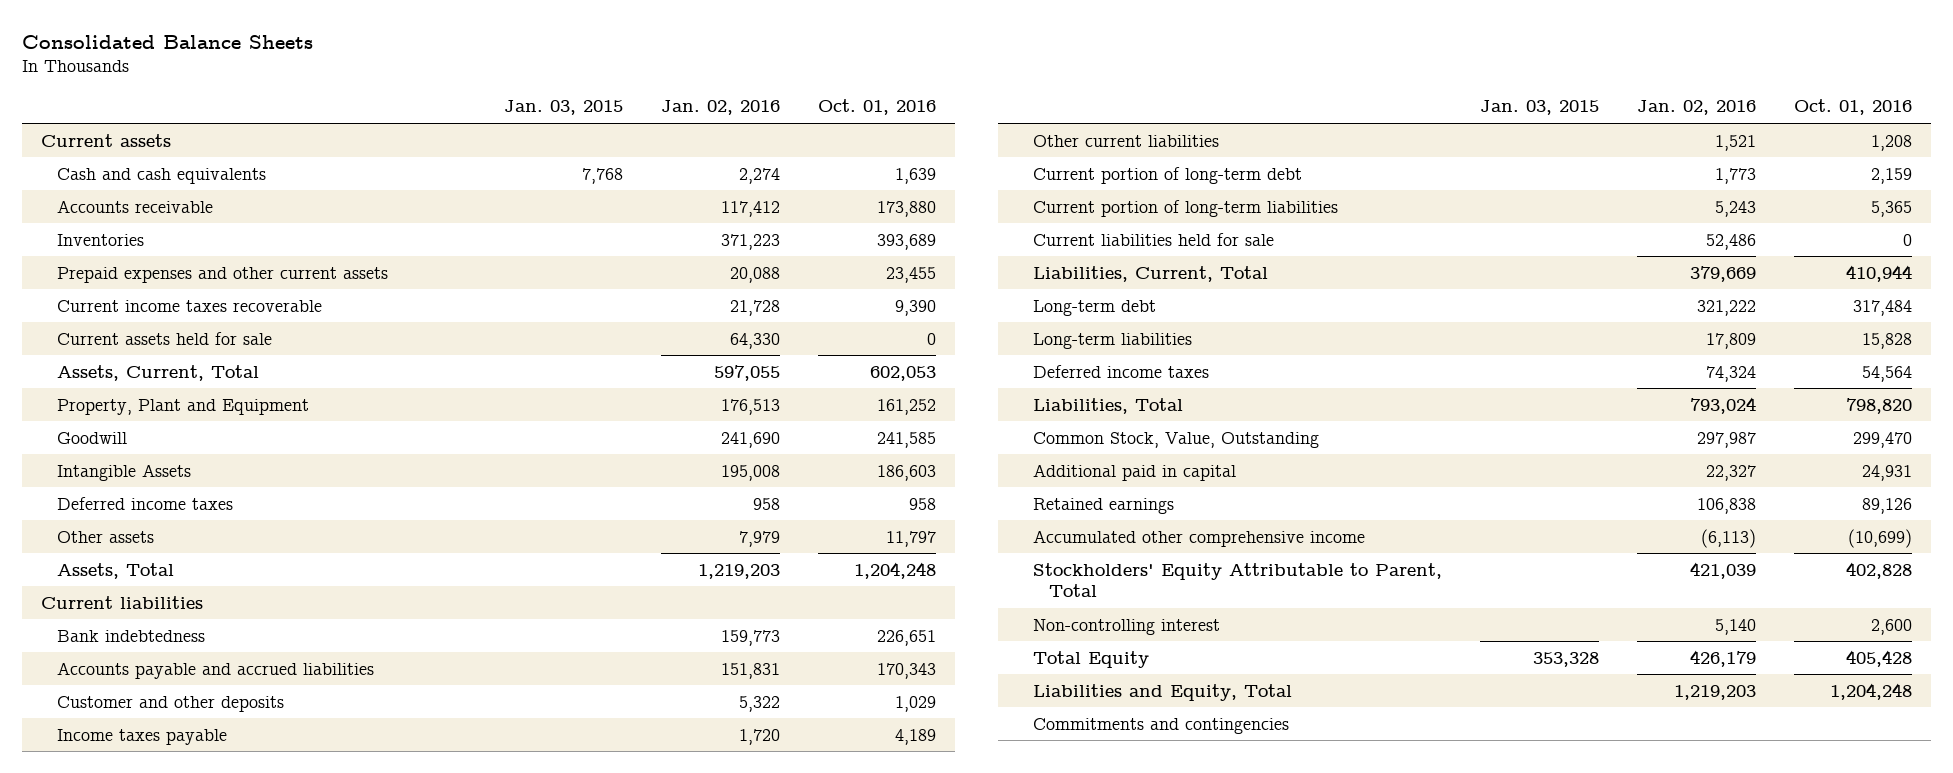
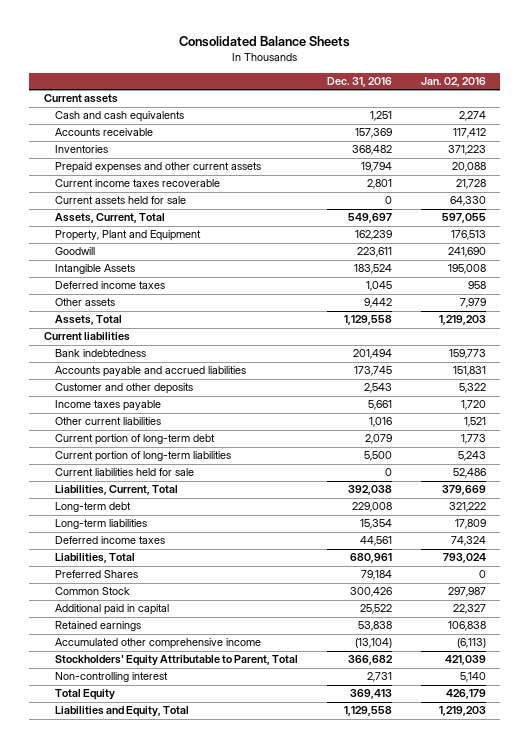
- | Jan. 03, 2015 | Jan. 02, 2016 | Oct. 01, 2016
+ | Dec. 31, 2016 | Jan. 02, 2016
- Common Stock, Value, Outstanding | | 297,987 | 299,470
+ Preferred Shares | 79,184 | 0
+ Common Stock | 300,426 | 297,987
- Commitments and contingencies

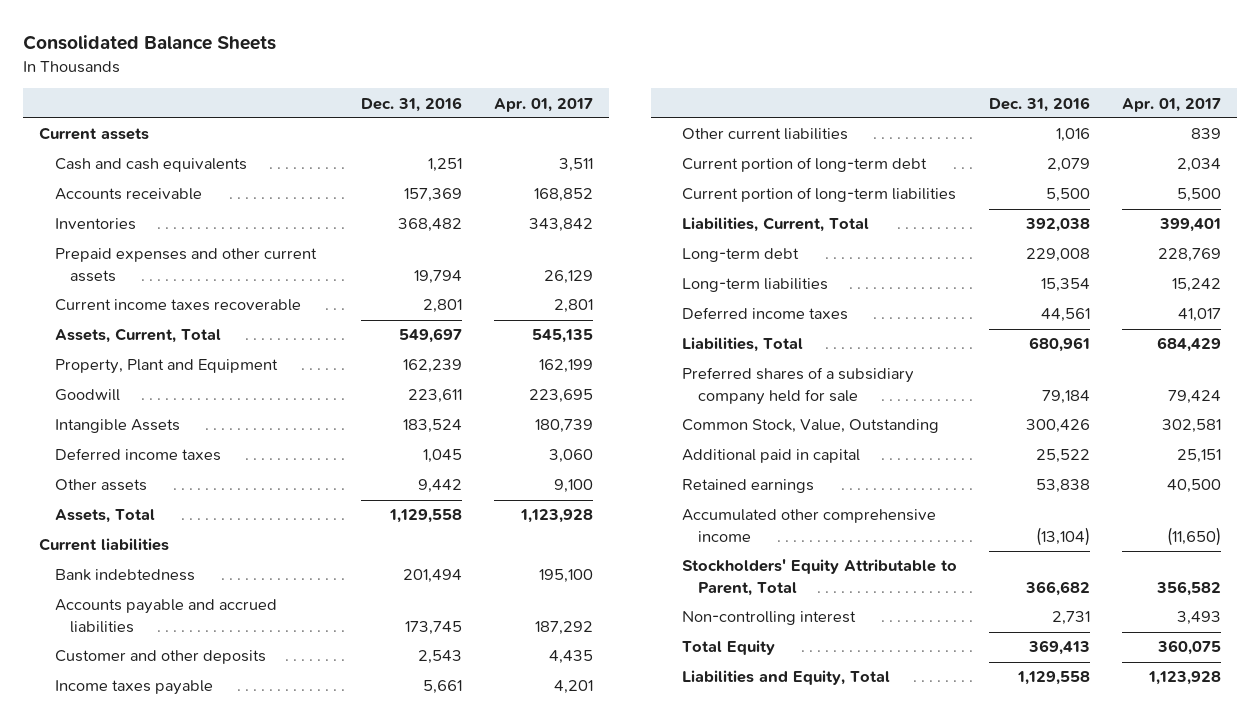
- | Dec. 31, 2016 | Jan. 02, 2016
+ | Dec. 31, 2016 | Apr. 01, 2017
- Current assets held for sale | 0 | 64,330
- Current liabilities held for sale | 0 | 52,486
- Preferred Shares | 79,184 | 0
- Common Stock | 300,426 | 297,987
+ Preferred shares of a subsidiary company held for sale | 79,184 | 79,424
+ Common Stock, Value, Outstanding | 300,426 | 302,581

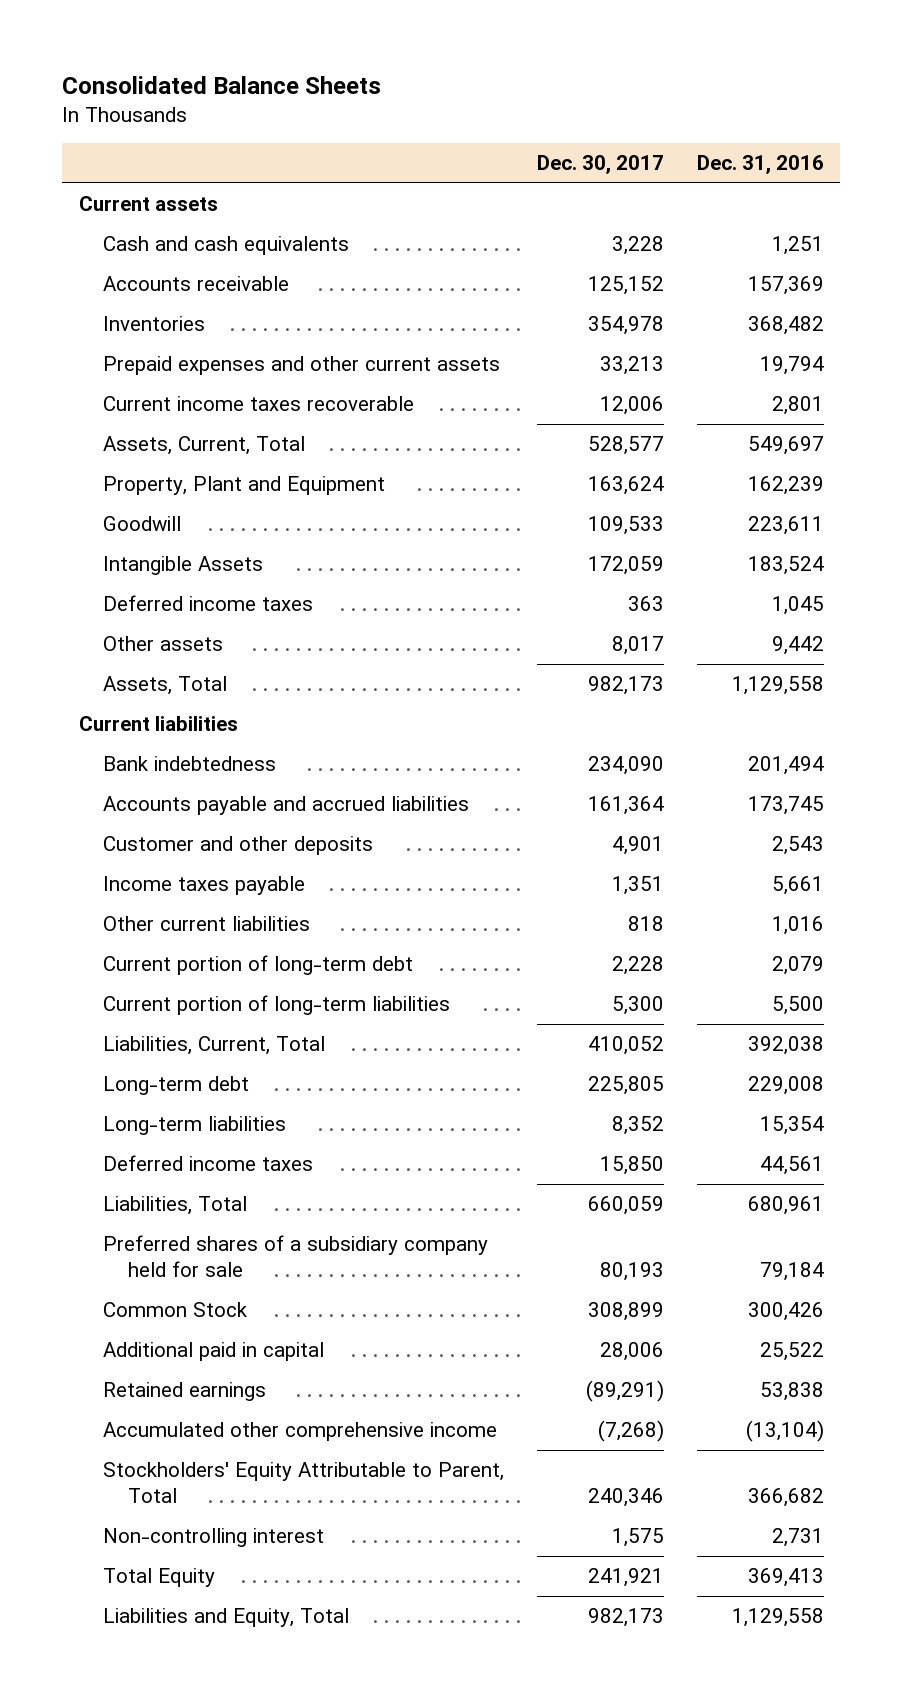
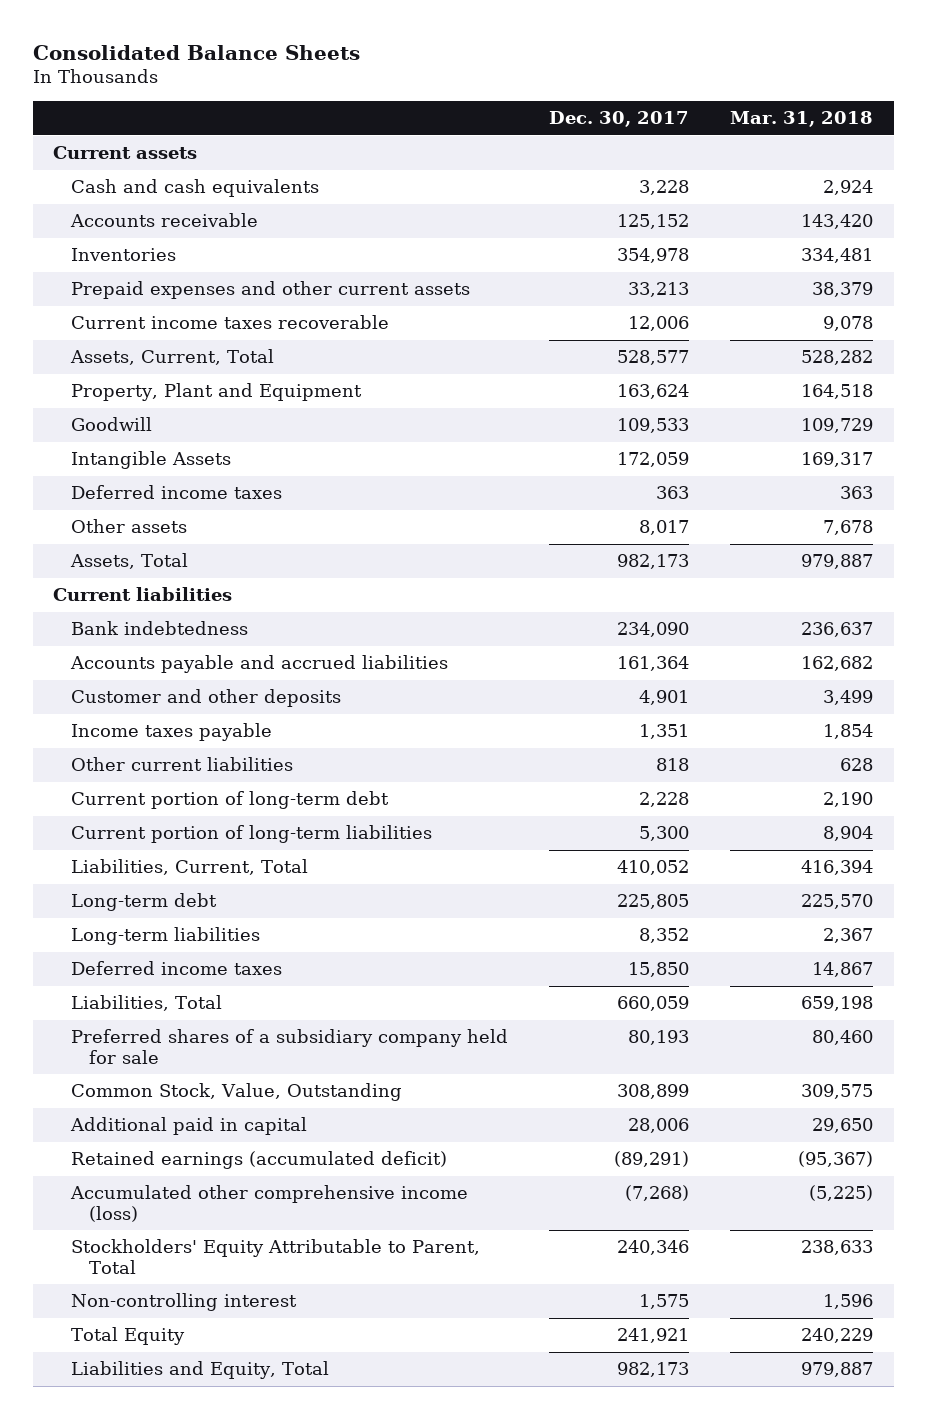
- | Dec. 30, 2017 | Dec. 31, 2016
+ | Dec. 30, 2017 | Mar. 31, 2018
- Common Stock | 308,899 | 300,426
+ Common Stock, Value, Outstanding | 308,899 | 309,575
- Retained earnings | (89,291) | 53,838
- Accumulated other comprehensive income | (7,268) | (13,104)
+ Retained earnings (accumulated deficit) | (89,291) | (95,367)
+ Accumulated other comprehensive income (loss) | (7,268) | (5,225)

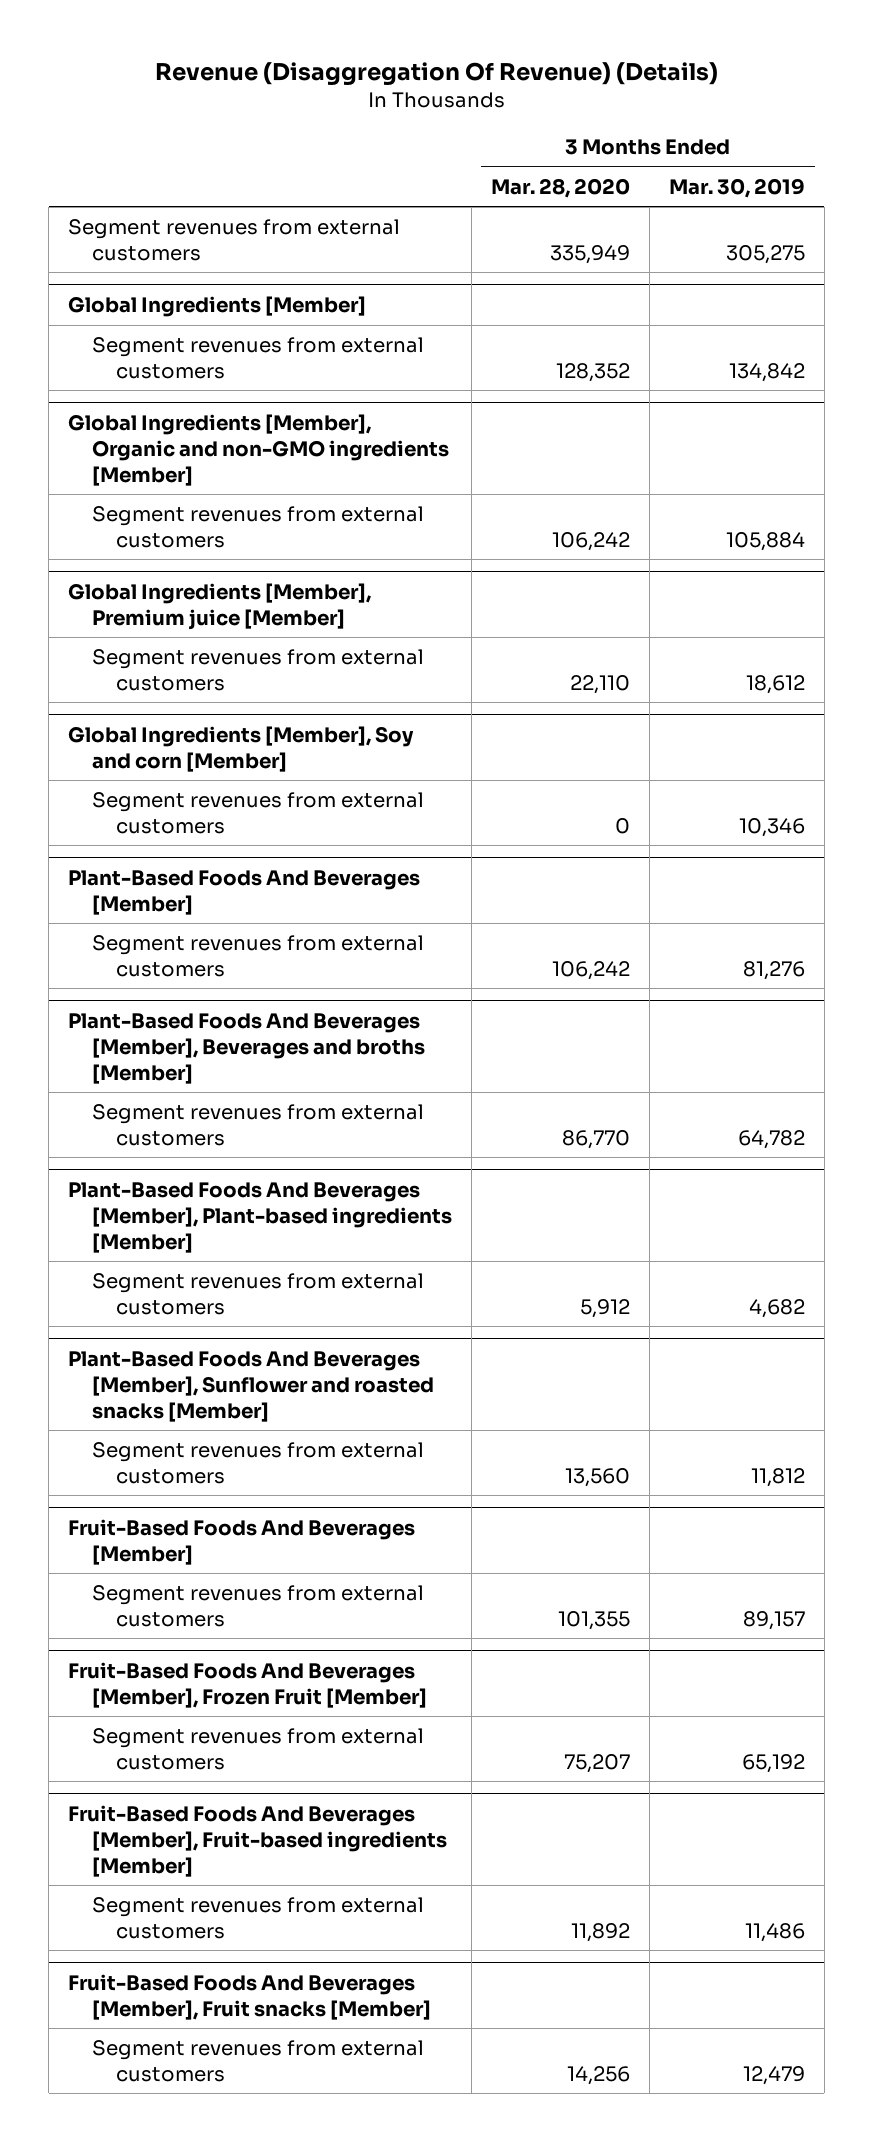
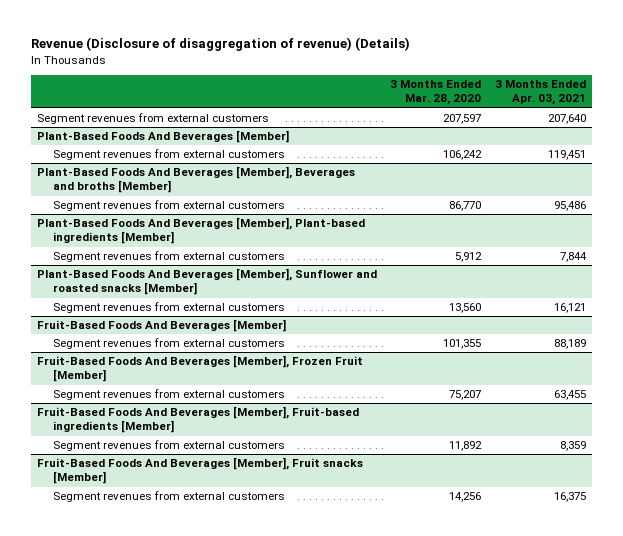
- Revenue (Disaggregation Of Revenue) (Details)
+ Revenue (Disclosure of disaggregation of revenue) (Details)
- | 3 Months Ended Mar. 28, 2020 | 3 Months Ended Mar. 30, 2019
+ | 3 Months Ended Mar. 28, 2020 | 3 Months Ended Apr. 03, 2021
- Segment revenues from external customers | 335,949 | 305,275
- Global Ingredients [Member]
- Segment revenues from external customers | 128,352 | 134,842
- Global Ingredients [Member], Organic and non-GMO ingredients [Member]
- Segment revenues from external customers | 106,242 | 105,884
- Global Ingredients [Member], Premium juice [Member]
- Segment revenues from external customers | 22,110 | 18,612
- Global Ingredients [Member], Soy and corn [Member]
- Segment revenues from external customers | 0 | 10,346
+ Segment revenues from external customers | 207,597 | 207,640

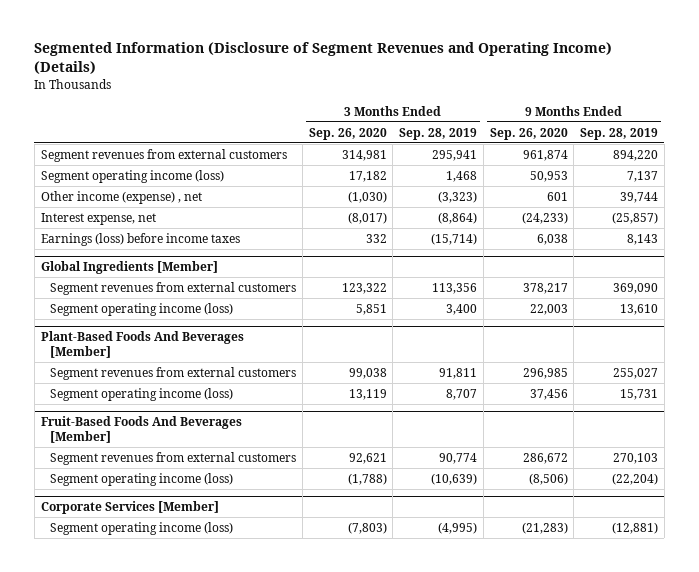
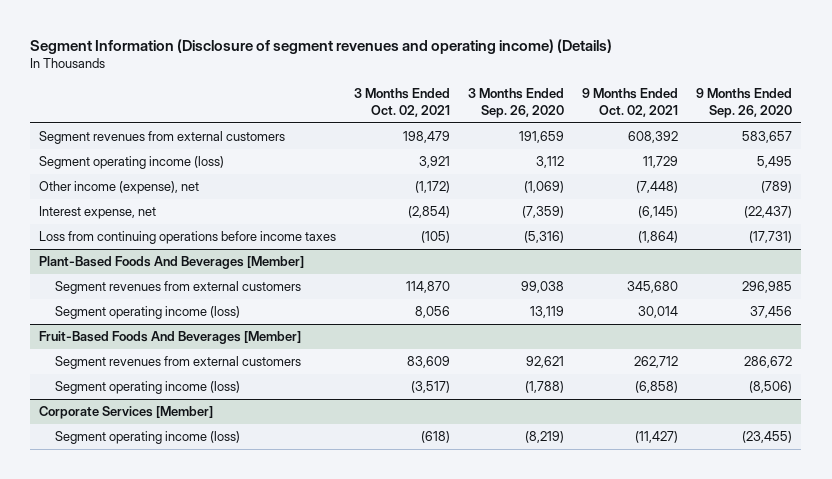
- Segmented Information (Disclosure of Segment Revenues and Operating Income) (Details)
+ Segment Information (Disclosure of segment revenues and operating income) (Details)
- | 3 Months Ended Sep. 26, 2020 | 3 Months Ended Sep. 28, 2019 | 9 Months Ended Sep. 26, 2020 | 9 Months Ended Sep. 28, 2019
+ | 3 Months Ended Oct. 02, 2021 | 3 Months Ended Sep. 26, 2020 | 9 Months Ended Oct. 02, 2021 | 9 Months Ended Sep. 26, 2020
- Segment revenues from external customers | 314,981 | 295,941 | 961,874 | 894,220
- Segment operating income (loss) | 17,182 | 1,468 | 50,953 | 7,137
- Other income (expense) , net | (1,030) | (3,323) | 601 | 39,744
- Interest expense, net | (8,017) | (8,864) | (24,233) | (25,857)
- Earnings (loss) before income taxes | 332 | (15,714) | 6,038 | 8,143
- Global Ingredients [Member]
- Segment revenues from external customers | 123,322 | 113,356 | 378,217 | 369,090
- Segment operating income (loss) | 5,851 | 3,400 | 22,003 | 13,610
+ Segment revenues from external customers | 198,479 | 191,659 | 608,392 | 583,657
+ Segment operating income (loss) | 3,921 | 3,112 | 11,729 | 5,495
+ Other income (expense), net | (1,172) | (1,069) | (7,448) | (789)
+ Interest expense, net | (2,854) | (7,359) | (6,145) | (22,437)
+ Loss from continuing operations before income taxes | (105) | (5,316) | (1,864) | (17,731)
@ Corporate Services [Member]
- Segment operating income (loss) | (7,803) | (4,995) | (21,283) | (12,881)
+ Segment operating income (loss) | (618) | (8,219) | (11,427) | (23,455)

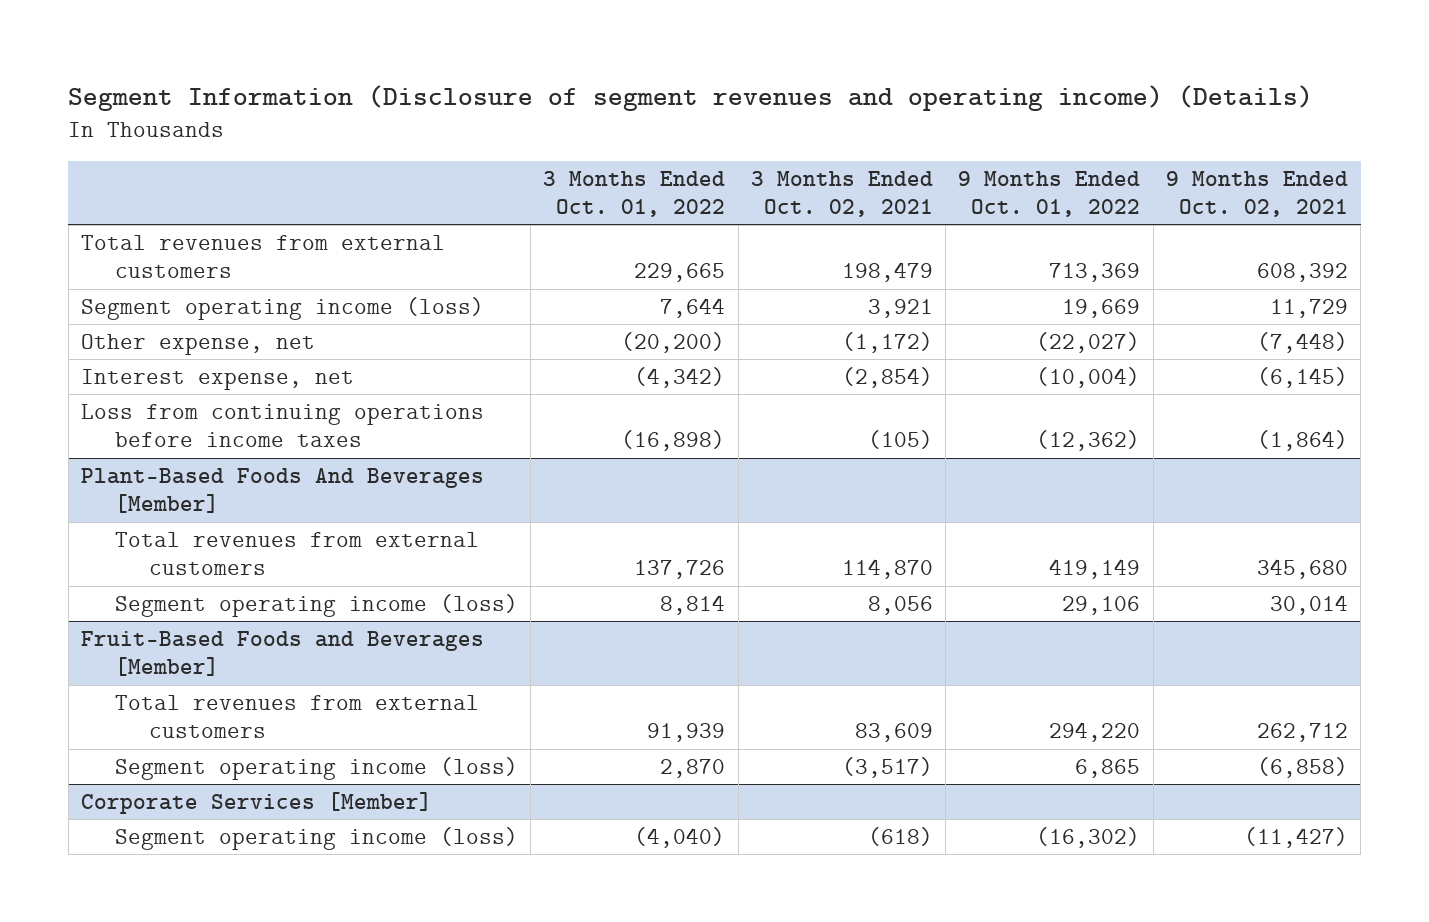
- | 3 Months Ended Oct. 02, 2021 | 3 Months Ended Sep. 26, 2020 | 9 Months Ended Oct. 02, 2021 | 9 Months Ended Sep. 26, 2020
+ | 3 Months Ended Oct. 01, 2022 | 3 Months Ended Oct. 02, 2021 | 9 Months Ended Oct. 01, 2022 | 9 Months Ended Oct. 02, 2021
- Segment revenues from external customers | 198,479 | 191,659 | 608,392 | 583,657
+ Total revenues from external customers | 229,665 | 198,479 | 713,369 | 608,392
- Other income (expense), net | (1,172) | (1,069) | (7,448) | (789)
+ Other expense, net | (20,200) | (1,172) | (22,027) | (7,448)
@ Plant-Based Foods And Beverages [Member]
- Segment revenues from external customers | 114,870 | 99,038 | 345,680 | 296,985
+ Total revenues from external customers | 137,726 | 114,870 | 419,149 | 345,680
- Fruit-Based Foods And Beverages [Member]
- Segment revenues from external customers | 83,609 | 92,621 | 262,712 | 286,672
+ Fruit-Based Foods and Beverages [Member]
+ Total revenues from external customers | 91,939 | 83,609 | 294,220 | 262,712

